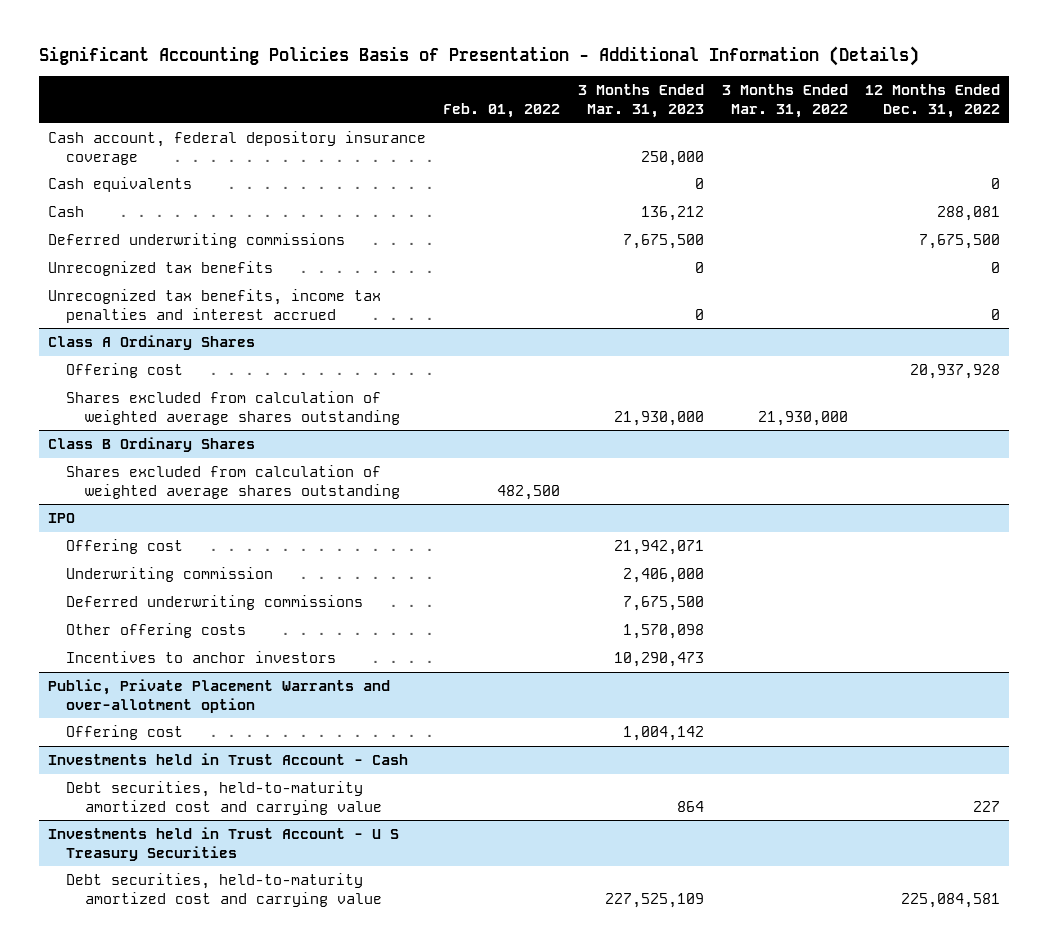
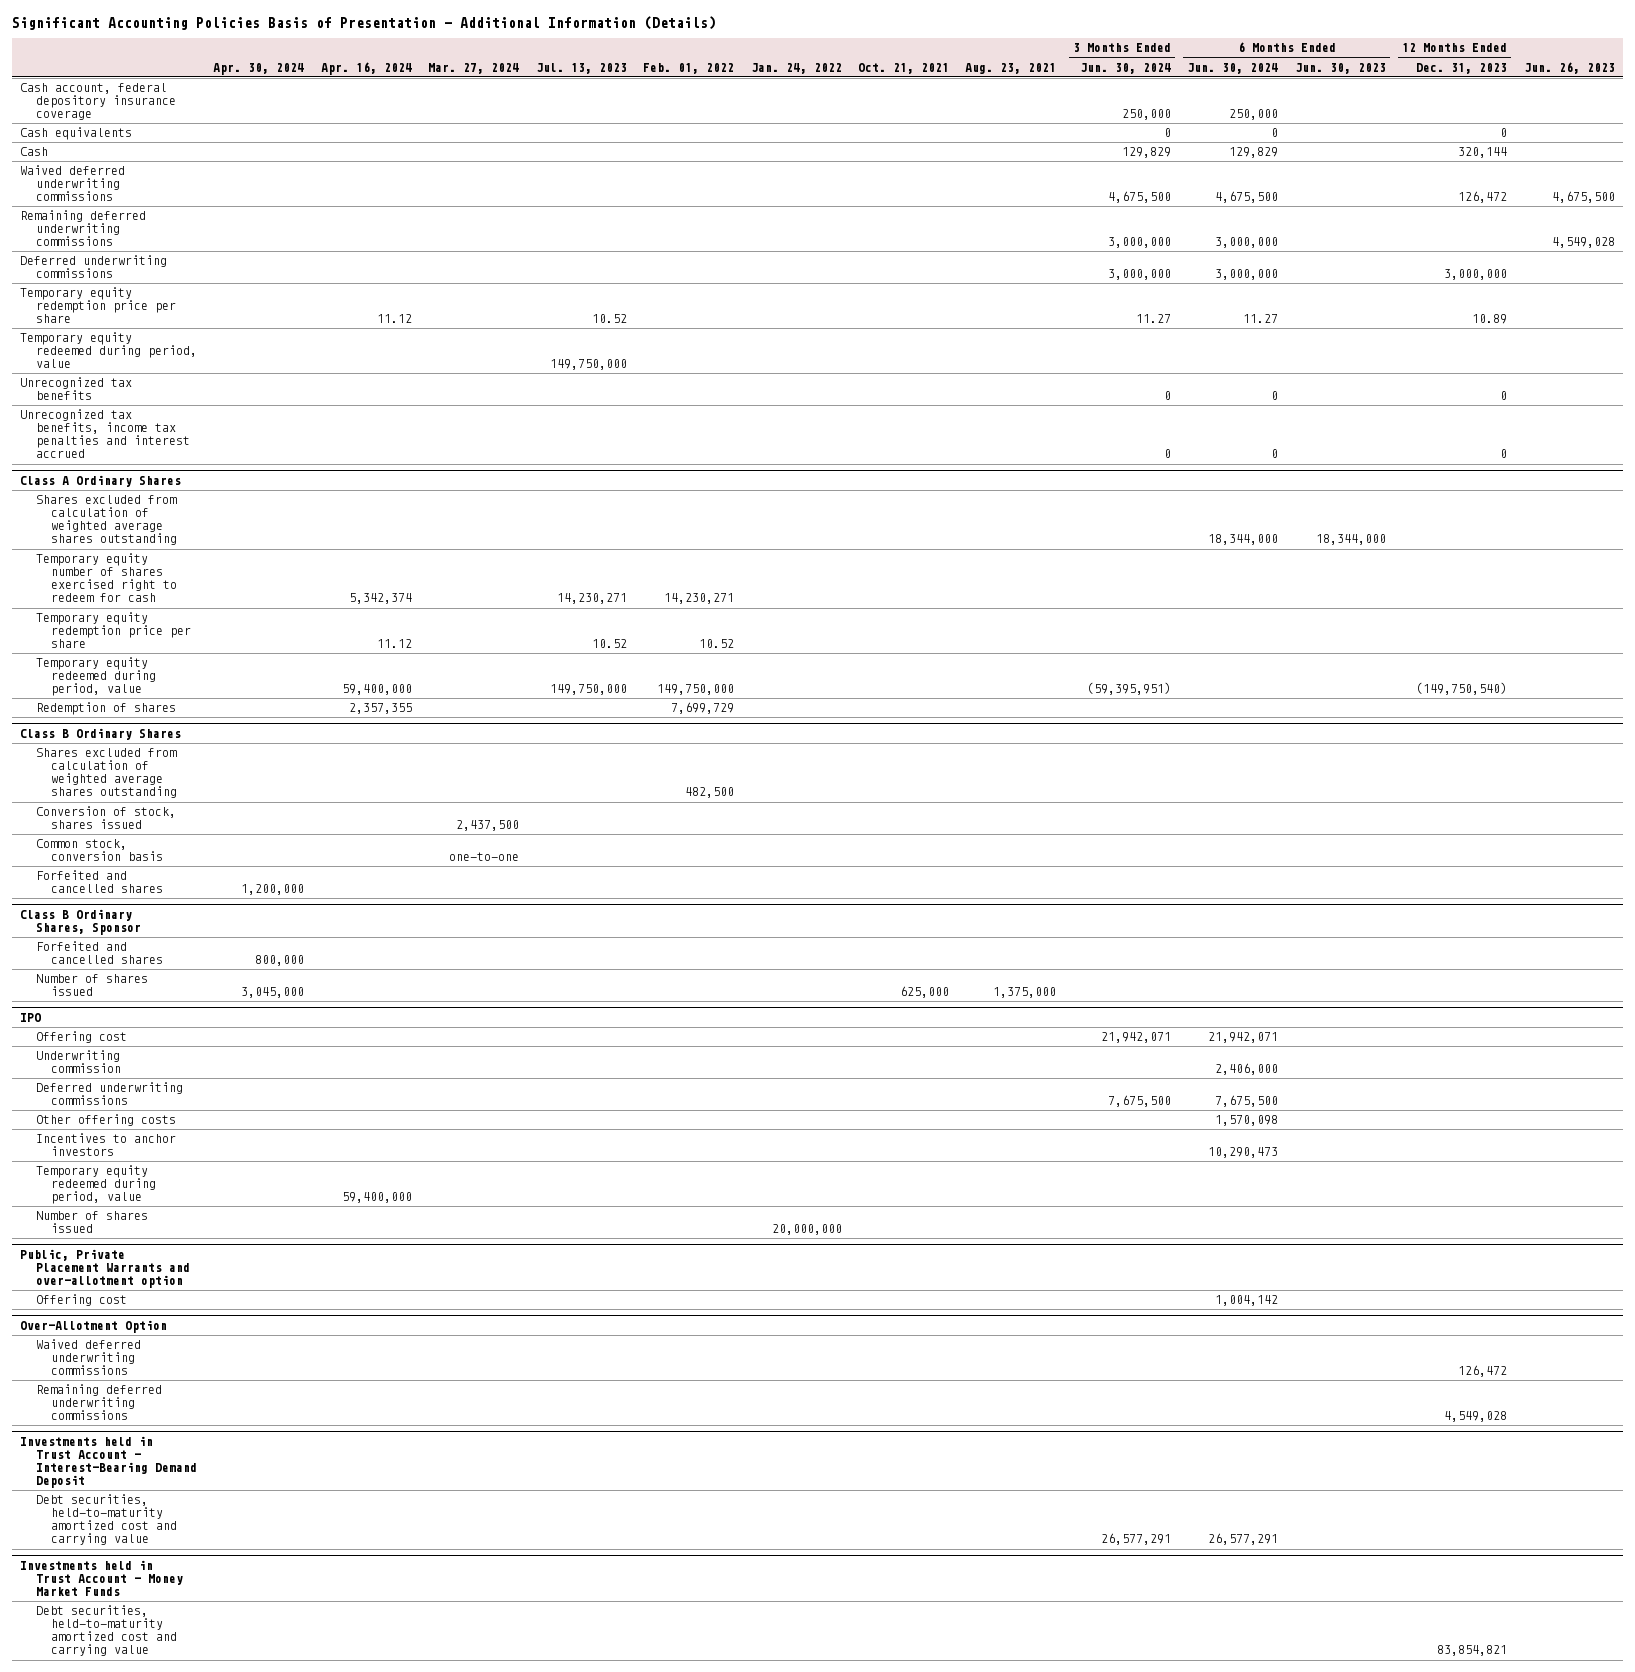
- | Feb. 01, 2022 | 3 Months Ended Mar. 31, 2023 | 3 Months Ended Mar. 31, 2022 | 12 Months Ended Dec. 31, 2022
+ | Apr. 30, 2024 | Apr. 16, 2024 | Mar. 27, 2024 | Jul. 13, 2023 | Feb. 01, 2022 | Jan. 24, 2022 | Oct. 21, 2021 | Aug. 23, 2021 | 3 Months Ended Jun. 30, 2024 | 6 Months Ended Jun. 30, 2024 | 6 Months Ended Jun. 30, 2023 | 12 Months Ended Dec. 31, 2023 | Jun. 26, 2023
+ Waived deferred underwriting commissions | | | | | | | | | 4,675,500 | 4,675,500 | | 126,472 | 4,675,500
+ Remaining deferred underwriting commissions | | | | | | | | | 3,000,000 | 3,000,000 | | | 4,549,028
+ Temporary equity redemption price per share | | 11.12 | | 10.52 | | | | | 11.27 | 11.27 | | 10.89 |
+ Temporary equity redeemed during period, value | | | | 149,750,000 | | | | | | | | |
@ Class A Ordinary Shares
- Offering cost | | | | 20,937,928
+ Temporary equity number of shares exercised right to redeem for cash | | 5,342,374 | | 14,230,271 | 14,230,271 | | | | | | | |
+ Temporary equity redemption price per share | | 11.12 | | 10.52 | 10.52 | | | | | | | |
+ Temporary equity redeemed during period, value | | 59,400,000 | | 149,750,000 | 149,750,000 | | | | (59,395,951) | | | (149,750,540) |
+ Redemption of shares | | 2,357,355 | | | 7,699,729 | | | | | | | |
@ Class B Ordinary Shares
+ Conversion of stock, shares issued | | | 2,437,500 | | | | | | | | | |
+ Common stock, conversion basis | | | one-to-one | | | | | | | | | |
+ Forfeited and cancelled shares | 1,200,000 | | | | | | | | | | | |
+ Class B Ordinary Shares, Sponsor
+ Forfeited and cancelled shares | 800,000 | | | | | | | | | | | |
+ Number of shares issued | 3,045,000 | | | | | | 625,000 | 1,375,000 | | | | |
@ IPO
+ Temporary equity redeemed during period, value | | 59,400,000 | | | | | | | | | | |
+ Number of shares issued | | | | | | 20,000,000 | | | | | | |
- Investments held in Trust Account - Cash
- Debt securities, held-to-maturity amortized cost and carrying value | | 864 | | 227
- Investments held in Trust Account - U S Treasury Securities
- Debt securities, held-to-maturity amortized cost and carrying value | | 227,525,109 | | 225,084,581
+ Over-Allotment Option
+ Waived deferred underwriting commissions | | | | | | | | | | | | 126,472 |
+ Remaining deferred underwriting commissions | | | | | | | | | | | | 4,549,028 |
+ Investments held in Trust Account - Interest-Bearing Demand Deposit
+ Debt securities, held-to-maturity amortized cost and carrying value | | | | | | | | | 26,577,291 | 26,577,291 | | |
+ Investments held in Trust Account - Money Market Funds
+ Debt securities, held-to-maturity amortized cost and carrying value | | | | | | | | | | | | 83,854,821 |

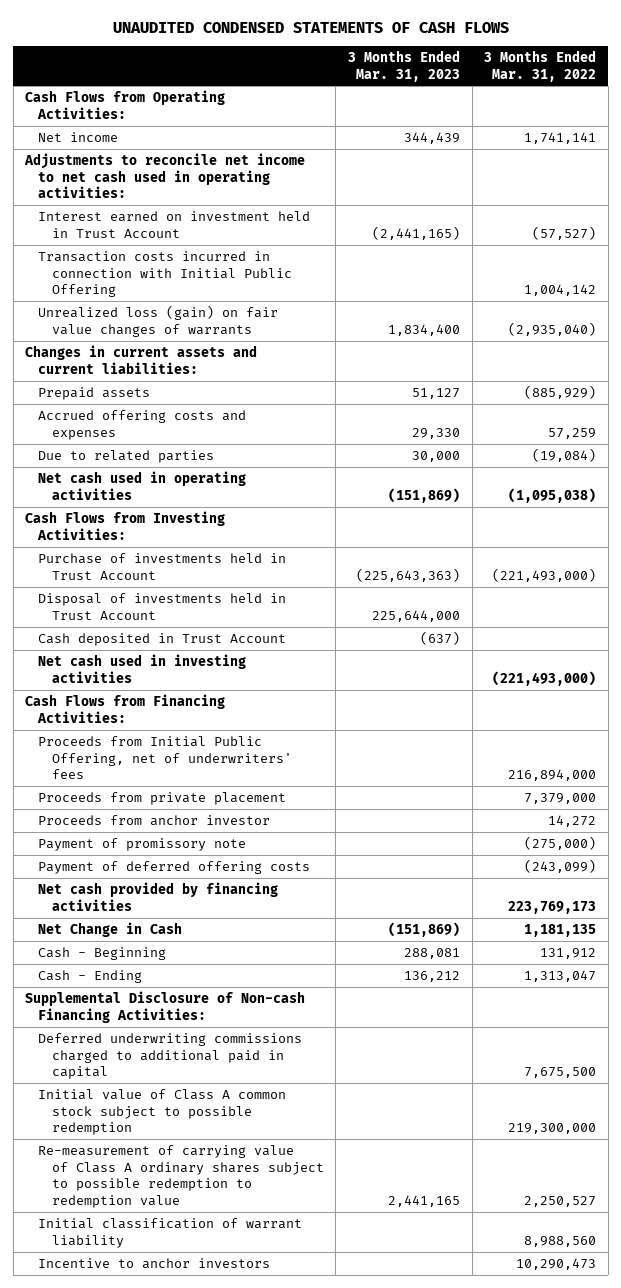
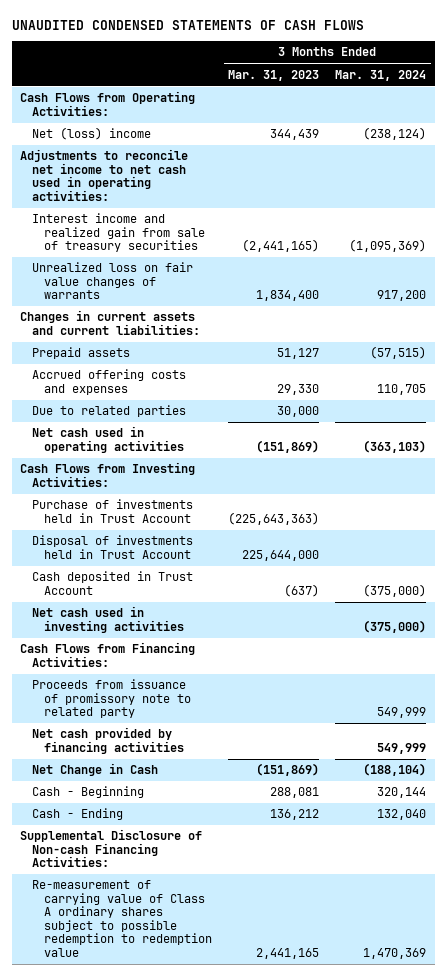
- | 3 Months Ended Mar. 31, 2023 | 3 Months Ended Mar. 31, 2022
+ | 3 Months Ended Mar. 31, 2023 | 3 Months Ended Mar. 31, 2024
- Net income | 344,439 | 1,741,141
+ Net (loss) income | 344,439 | (238,124)
- Interest earned on investment held in Trust Account | (2,441,165) | (57,527)
- Transaction costs incurred in connection with Initial Public Offering | | 1,004,142
- Unrealized loss (gain) on fair value changes of warrants | 1,834,400 | (2,935,040)
+ Interest income and realized gain from sale of treasury securities | (2,441,165) | (1,095,369)
+ Unrealized loss on fair value changes of warrants | 1,834,400 | 917,200
- Proceeds from Initial Public Offering, net of underwriters' fees | | 216,894,000
- Proceeds from private placement | | 7,379,000
- Proceeds from anchor investor | | 14,272
- Payment of promissory note | | (275,000)
- Payment of deferred offering costs | | (243,099)
+ Proceeds from issuance of promissory note to related party | | 549,999
- Deferred underwriting commissions charged to additional paid in capital | | 7,675,500
- Initial value of Class A common stock subject to possible redemption | | 219,300,000
- Initial classification of warrant liability | | 8,988,560
- Incentive to anchor investors | | 10,290,473

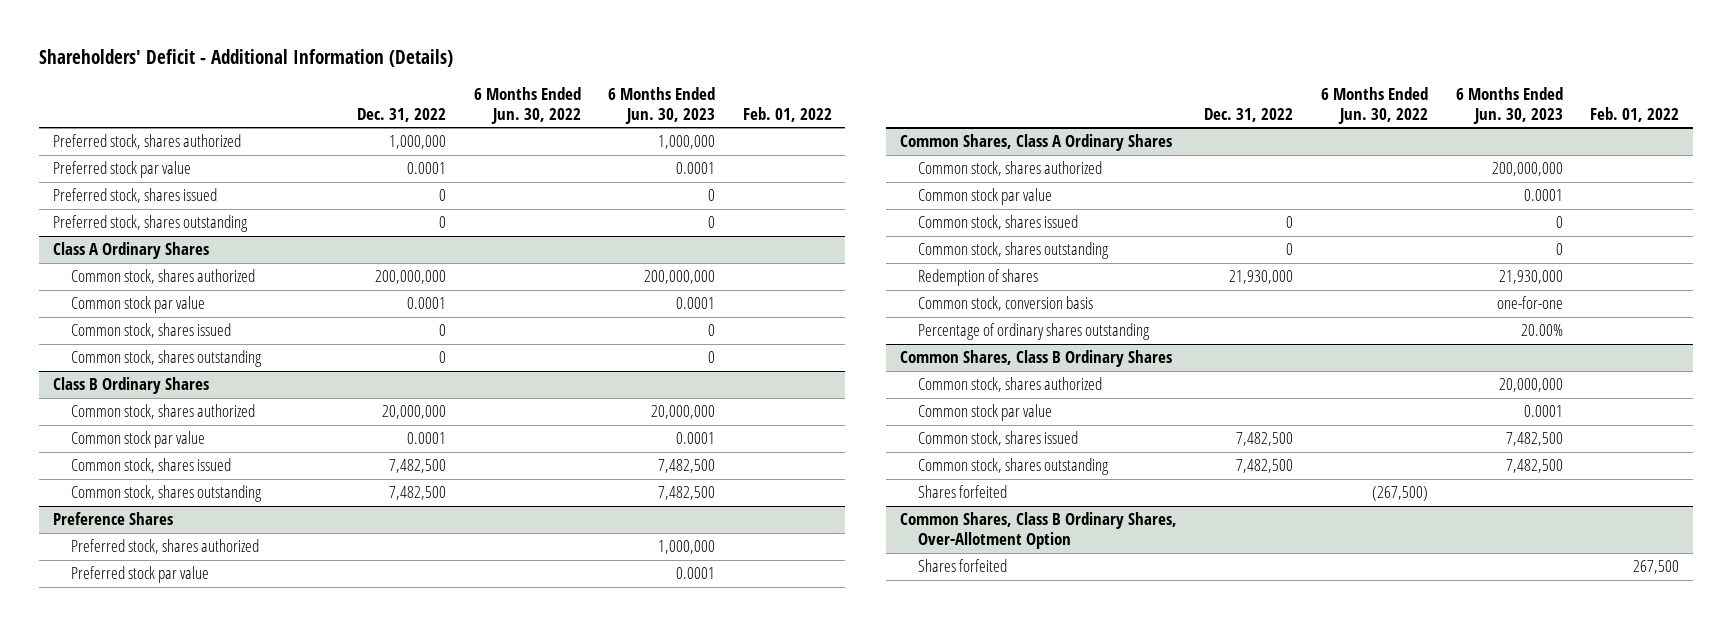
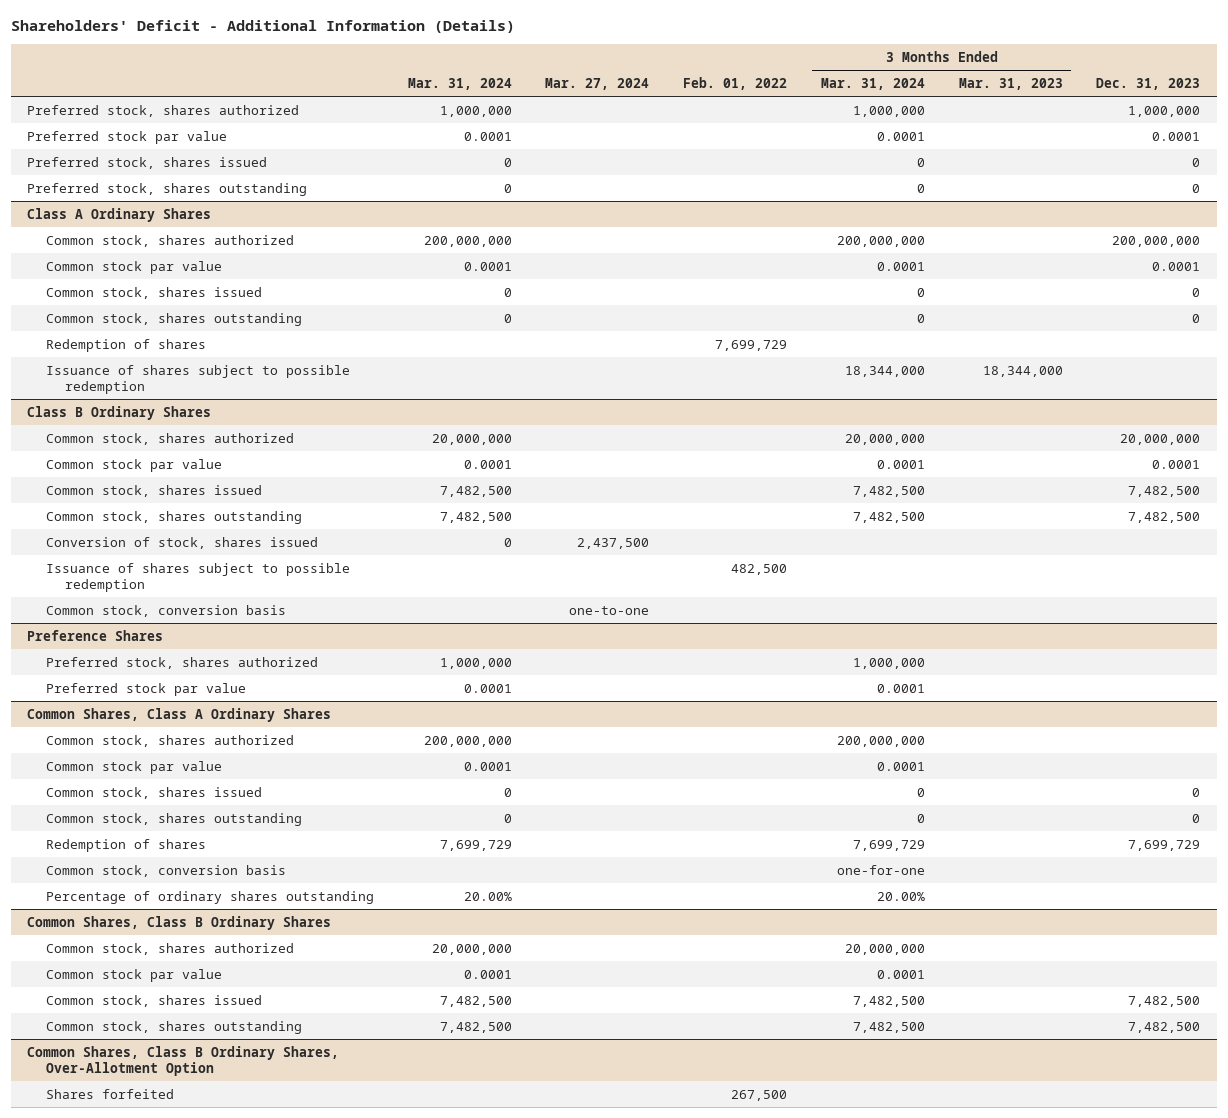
- | Dec. 31, 2022 | 6 Months Ended Jun. 30, 2022 | 6 Months Ended Jun. 30, 2023 | Feb. 01, 2022
+ | Mar. 31, 2024 | Mar. 27, 2024 | Feb. 01, 2022 | 3 Months Ended Mar. 31, 2024 | 3 Months Ended Mar. 31, 2023 | Dec. 31, 2023
@ Class A Ordinary Shares
+ Redemption of shares | | | 7,699,729 | | |
+ Issuance of shares subject to possible redemption | | | | 18,344,000 | 18,344,000 |
@ Class B Ordinary Shares
+ Conversion of stock, shares issued | 0 | 2,437,500 | | | |
+ Issuance of shares subject to possible redemption | | | 482,500 | | |
+ Common stock, conversion basis | | one-to-one | | | |
@ Common Shares, Class B Ordinary Shares
- Shares forfeited | | (267,500) | |

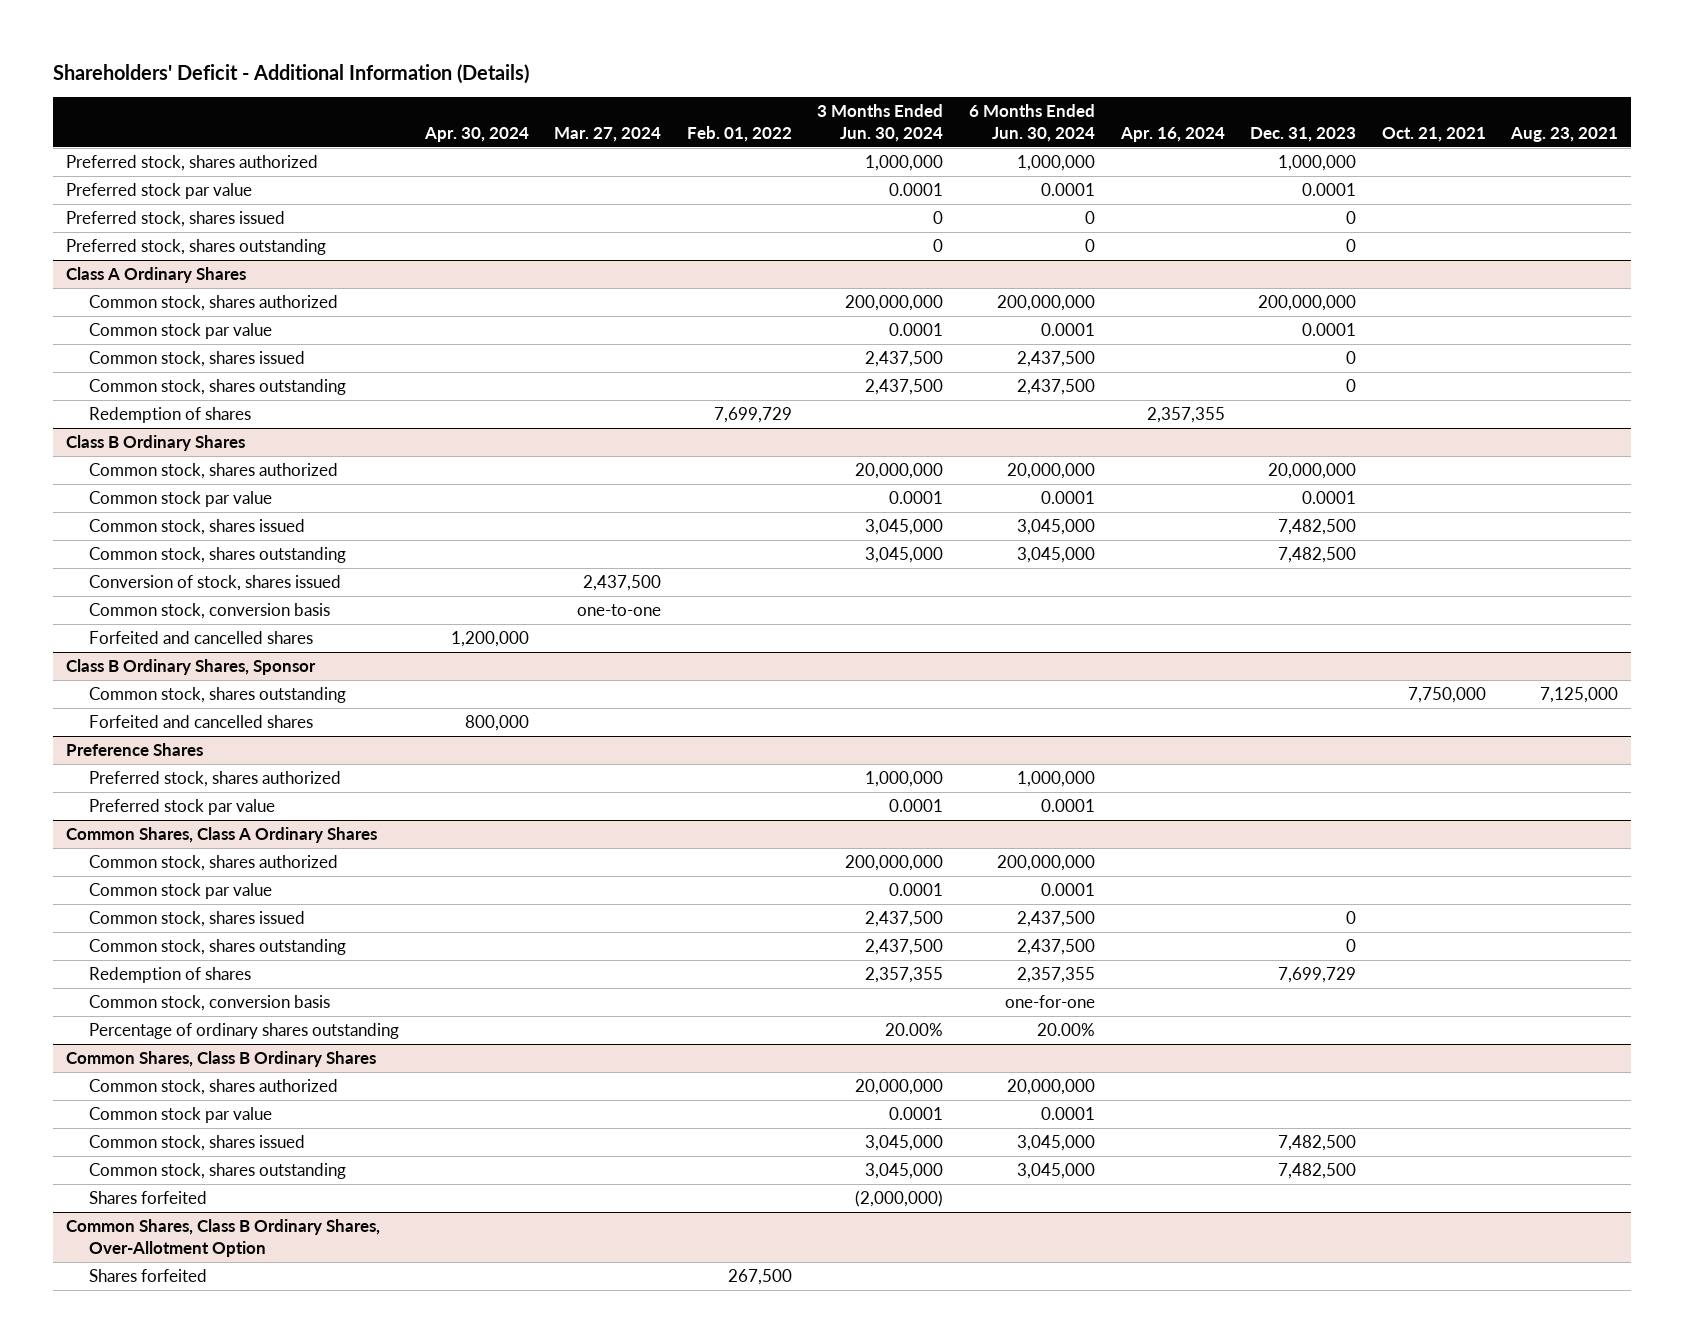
- | Mar. 31, 2024 | Mar. 27, 2024 | Feb. 01, 2022 | 3 Months Ended Mar. 31, 2024 | 3 Months Ended Mar. 31, 2023 | Dec. 31, 2023
+ | Apr. 30, 2024 | Mar. 27, 2024 | Feb. 01, 2022 | 3 Months Ended Jun. 30, 2024 | 6 Months Ended Jun. 30, 2024 | Apr. 16, 2024 | Dec. 31, 2023 | Oct. 21, 2021 | Aug. 23, 2021
@ Class A Ordinary Shares
- Issuance of shares subject to possible redemption | | | | 18,344,000 | 18,344,000 |
@ Class B Ordinary Shares
- Issuance of shares subject to possible redemption | | | 482,500 | | |
+ Forfeited and cancelled shares | 1,200,000 | | | | | | | |
+ Class B Ordinary Shares, Sponsor
+ Common stock, shares outstanding | | | | | | | | 7,750,000 | 7,125,000
+ Forfeited and cancelled shares | 800,000 | | | | | | | |
@ Common Shares, Class B Ordinary Shares
+ Shares forfeited | | | | (2,000,000) | | | | |

